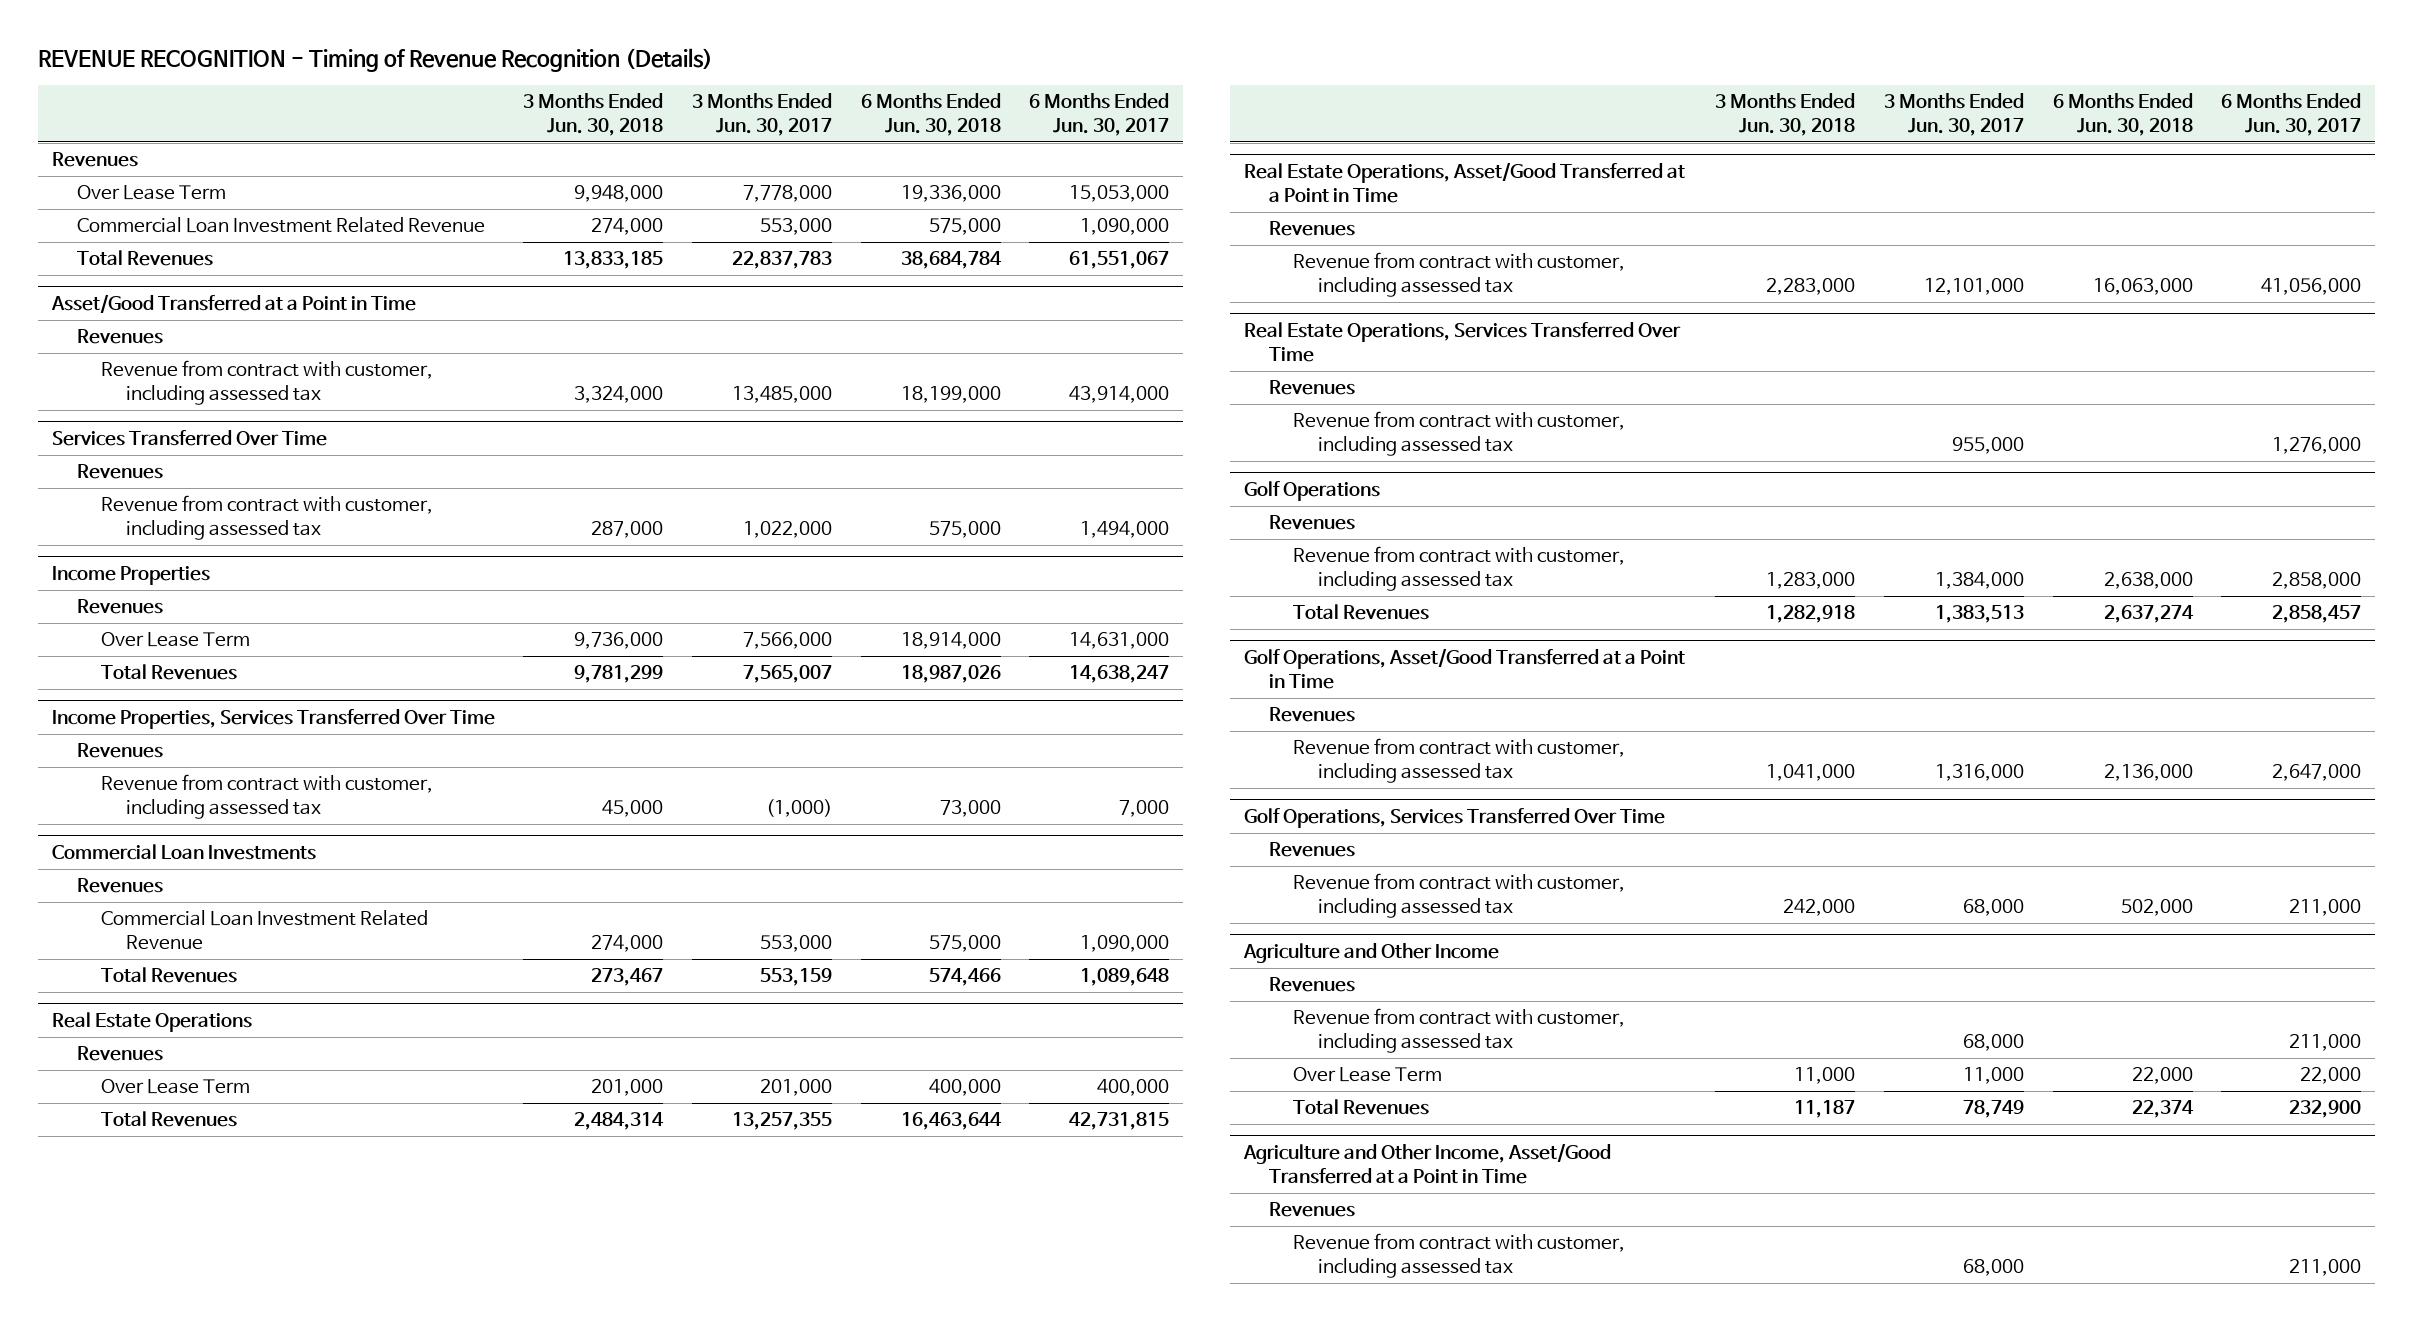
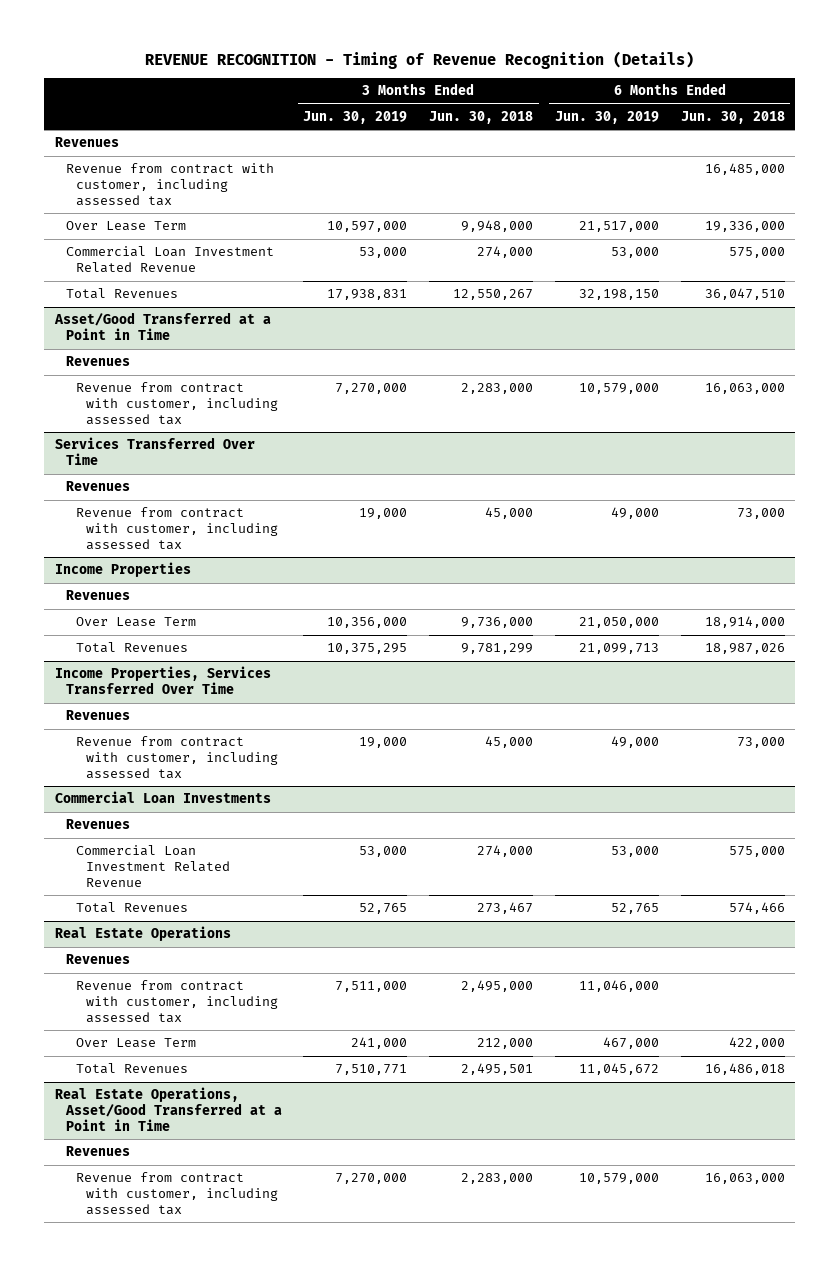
- | 3 Months Ended Jun. 30, 2018 | 3 Months Ended Jun. 30, 2017 | 6 Months Ended Jun. 30, 2018 | 6 Months Ended Jun. 30, 2017
+ | 3 Months Ended Jun. 30, 2019 | 3 Months Ended Jun. 30, 2018 | 6 Months Ended Jun. 30, 2019 | 6 Months Ended Jun. 30, 2018
+ Revenue from contract with customer, including assessed tax | | | | 16,485,000
- Total Revenues | 13,833,185 | 22,837,783 | 38,684,784 | 61,551,067
+ Total Revenues | 17,938,831 | 12,550,267 | 32,198,150 | 36,047,510
@ Asset/Good Transferred at a Point in Time
- Revenue from contract with customer, including assessed tax | 3,324,000 | 13,485,000 | 18,199,000 | 43,914,000
+ Revenue from contract with customer, including assessed tax | 7,270,000 | 2,283,000 | 10,579,000 | 16,063,000
@ Services Transferred Over Time
- Revenue from contract with customer, including assessed tax | 287,000 | 1,022,000 | 575,000 | 1,494,000
+ Revenue from contract with customer, including assessed tax | 19,000 | 45,000 | 49,000 | 73,000
@ Real Estate Operations
- Over Lease Term | 201,000 | 201,000 | 400,000 | 400,000
- Total Revenues | 2,484,314 | 13,257,355 | 16,463,644 | 42,731,815
+ Revenue from contract with customer, including assessed tax | 7,511,000 | 2,495,000 | 11,046,000 |
+ Over Lease Term | 241,000 | 212,000 | 467,000 | 422,000
+ Total Revenues | 7,510,771 | 2,495,501 | 11,045,672 | 16,486,018
- Real Estate Operations, Services Transferred Over Time
- Revenues
- Revenue from contract with customer, including assessed tax | | 955,000 | | 1,276,000
- Golf Operations
- Revenues
- Revenue from contract with customer, including assessed tax | 1,283,000 | 1,384,000 | 2,638,000 | 2,858,000
- Total Revenues | 1,282,918 | 1,383,513 | 2,637,274 | 2,858,457
- Golf Operations, Asset/Good Transferred at a Point in Time
- Revenues
- Revenue from contract with customer, including assessed tax | 1,041,000 | 1,316,000 | 2,136,000 | 2,647,000
- Golf Operations, Services Transferred Over Time
- Revenues
- Revenue from contract with customer, including assessed tax | 242,000 | 68,000 | 502,000 | 211,000
- Agriculture and Other Income
- Revenues
- Revenue from contract with customer, including assessed tax | | 68,000 | | 211,000
- Over Lease Term | 11,000 | 11,000 | 22,000 | 22,000
- Total Revenues | 11,187 | 78,749 | 22,374 | 232,900
- Agriculture and Other Income, Asset/Good Transferred at a Point in Time
- Revenues
- Revenue from contract with customer, including assessed tax | | 68,000 | | 211,000

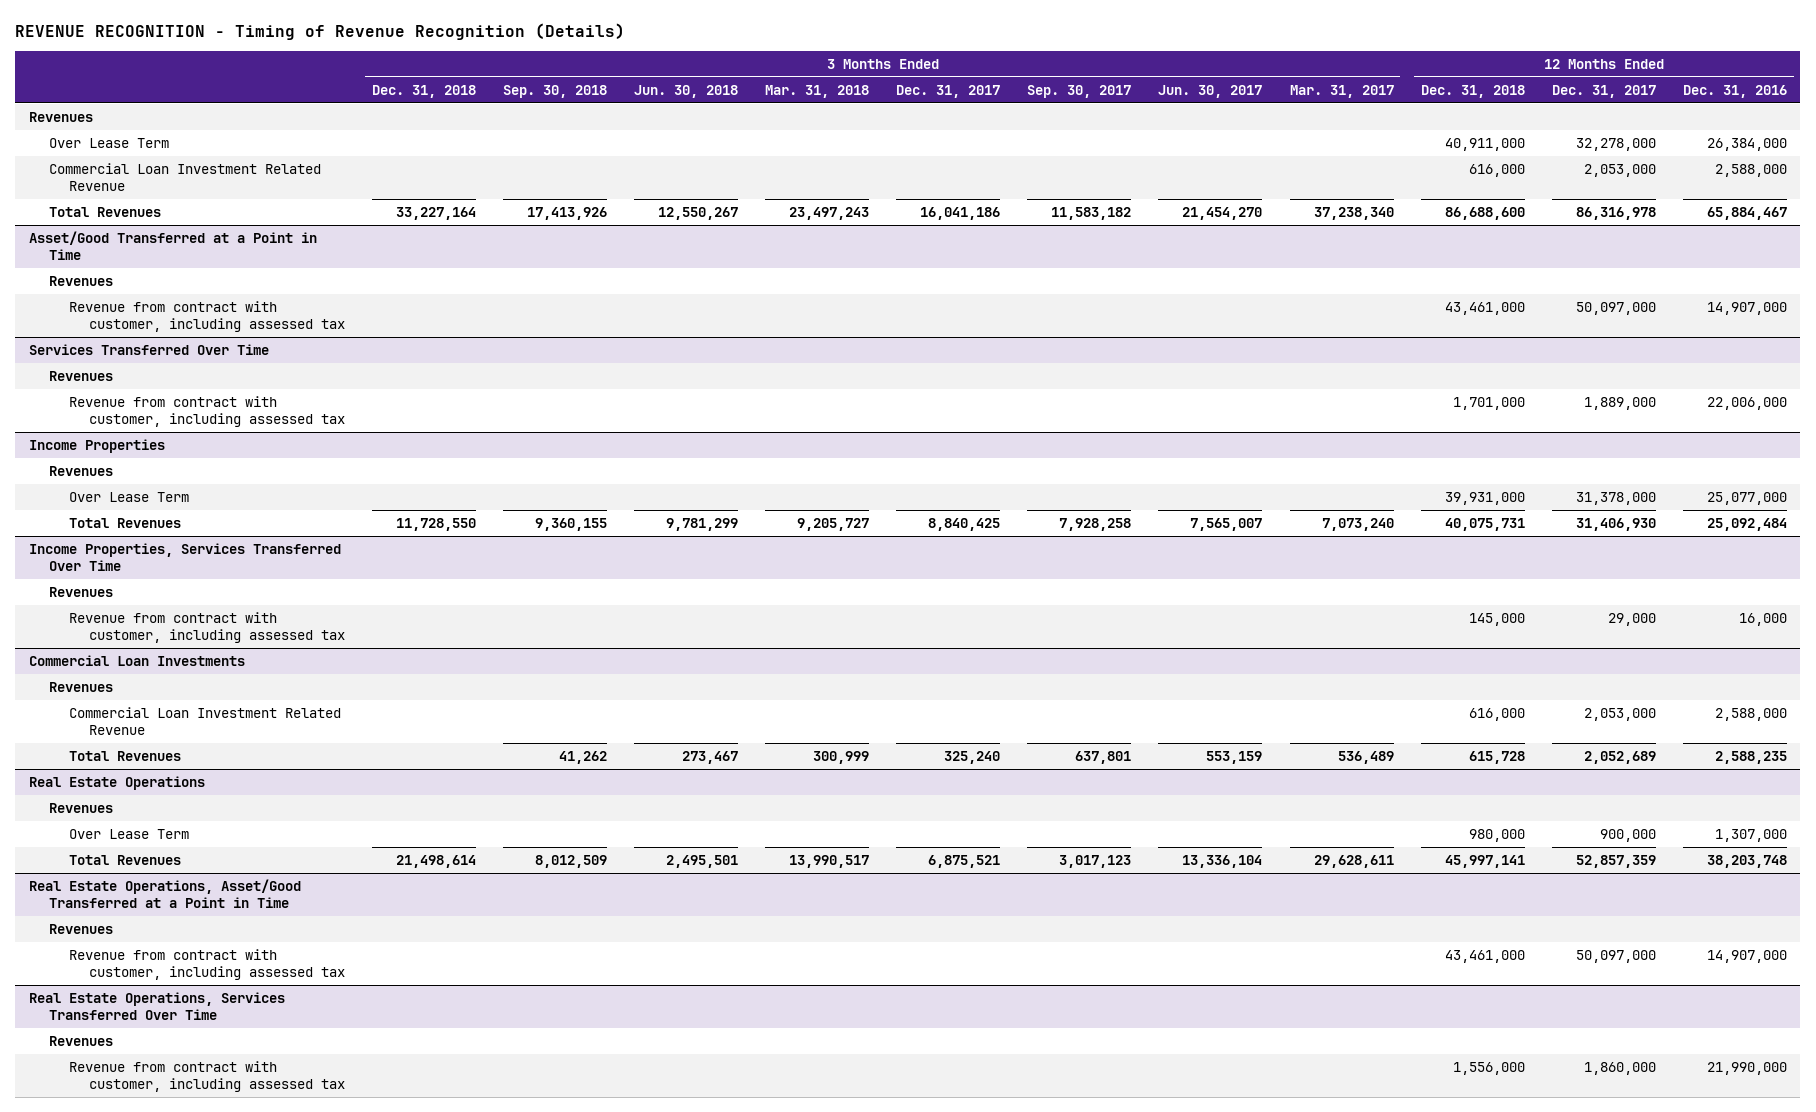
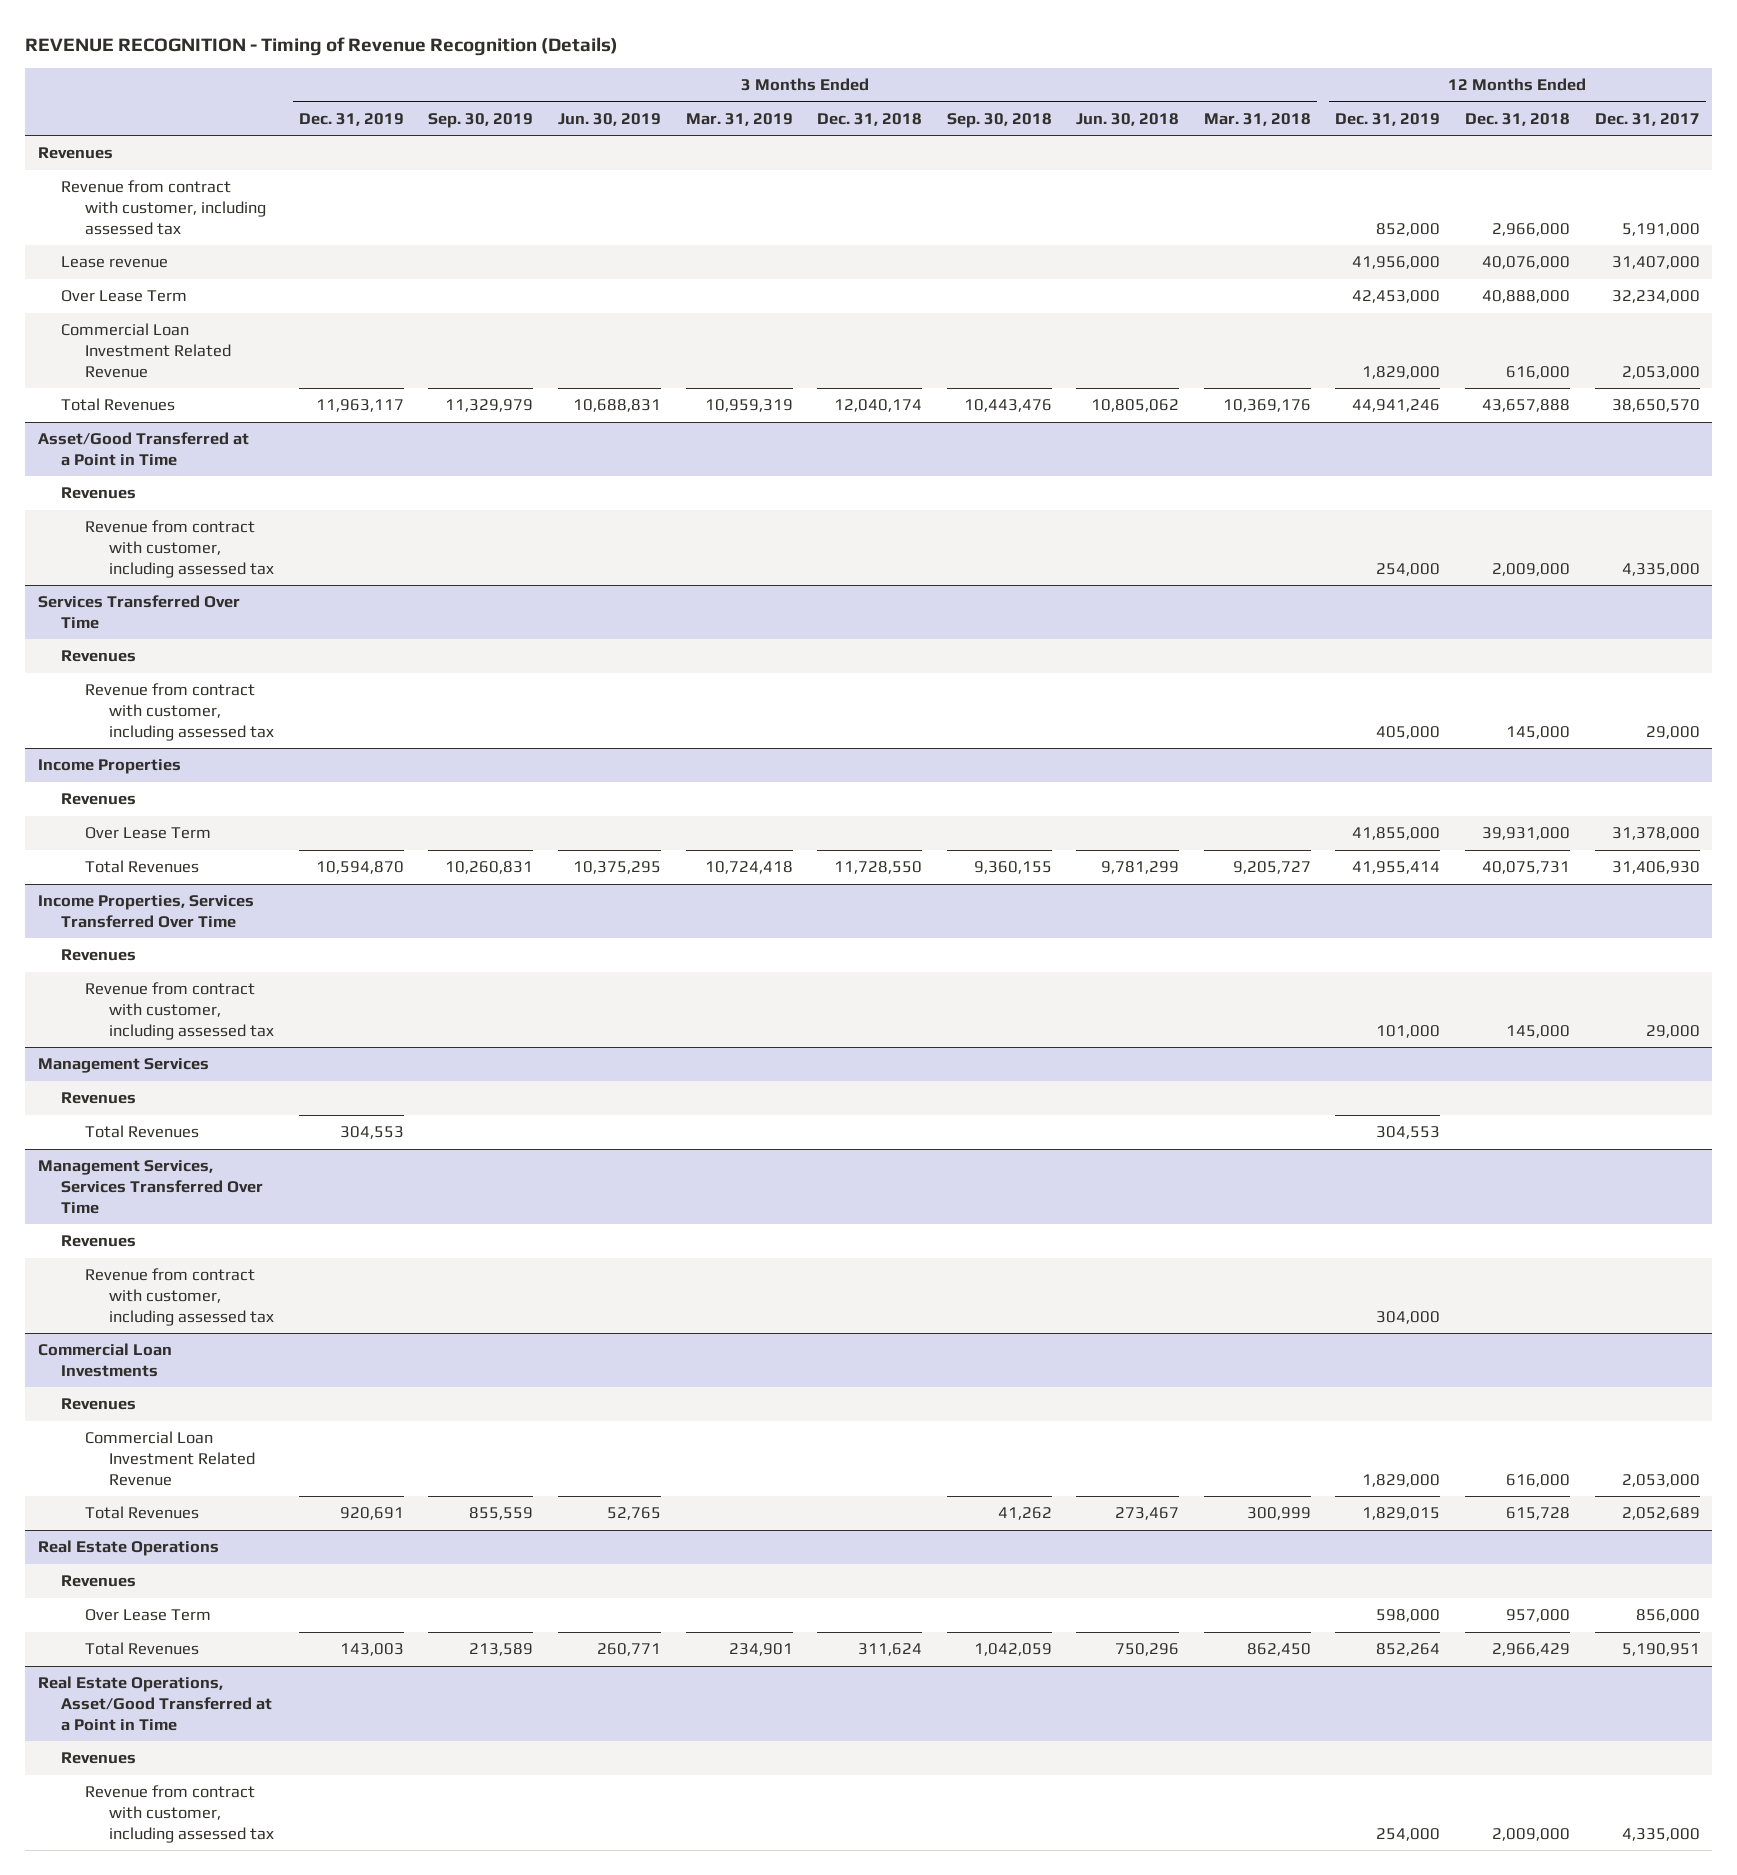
- | 3 Months Ended Dec. 31, 2018 | 3 Months Ended Sep. 30, 2018 | 3 Months Ended Jun. 30, 2018 | 3 Months Ended Mar. 31, 2018 | 3 Months Ended Dec. 31, 2017 | 3 Months Ended Sep. 30, 2017 | 3 Months Ended Jun. 30, 2017 | 3 Months Ended Mar. 31, 2017 | 12 Months Ended Dec. 31, 2018 | 12 Months Ended Dec. 31, 2017 | 12 Months Ended Dec. 31, 2016
+ | 3 Months Ended Dec. 31, 2019 | 3 Months Ended Sep. 30, 2019 | 3 Months Ended Jun. 30, 2019 | 3 Months Ended Mar. 31, 2019 | 3 Months Ended Dec. 31, 2018 | 3 Months Ended Sep. 30, 2018 | 3 Months Ended Jun. 30, 2018 | 3 Months Ended Mar. 31, 2018 | 12 Months Ended Dec. 31, 2019 | 12 Months Ended Dec. 31, 2018 | 12 Months Ended Dec. 31, 2017
- Over Lease Term | | | | | | | | | 40,911,000 | 32,278,000 | 26,384,000
+ Revenue from contract with customer, including assessed tax | | | | | | | | | 852,000 | 2,966,000 | 5,191,000
+ Lease revenue | | | | | | | | | 41,956,000 | 40,076,000 | 31,407,000
+ Over Lease Term | | | | | | | | | 42,453,000 | 40,888,000 | 32,234,000
- Total Revenues | 33,227,164 | 17,413,926 | 12,550,267 | 23,497,243 | 16,041,186 | 11,583,182 | 21,454,270 | 37,238,340 | 86,688,600 | 86,316,978 | 65,884,467
+ Total Revenues | 11,963,117 | 11,329,979 | 10,688,831 | 10,959,319 | 12,040,174 | 10,443,476 | 10,805,062 | 10,369,176 | 44,941,246 | 43,657,888 | 38,650,570
@ Asset/Good Transferred at a Point in Time
- Revenue from contract with customer, including assessed tax | | | | | | | | | 43,461,000 | 50,097,000 | 14,907,000
+ Revenue from contract with customer, including assessed tax | | | | | | | | | 254,000 | 2,009,000 | 4,335,000
@ Services Transferred Over Time
- Revenue from contract with customer, including assessed tax | | | | | | | | | 1,701,000 | 1,889,000 | 22,006,000
+ Revenue from contract with customer, including assessed tax | | | | | | | | | 405,000 | 145,000 | 29,000
+ Management Services
+ Revenues
+ Total Revenues | 304,553 | | | | | | | | 304,553 | |
+ Management Services, Services Transferred Over Time
+ Revenues
+ Revenue from contract with customer, including assessed tax | | | | | | | | | 304,000 | |
@ Real Estate Operations
- Over Lease Term | | | | | | | | | 980,000 | 900,000 | 1,307,000
- Total Revenues | 21,498,614 | 8,012,509 | 2,495,501 | 13,990,517 | 6,875,521 | 3,017,123 | 13,336,104 | 29,628,611 | 45,997,141 | 52,857,359 | 38,203,748
+ Over Lease Term | | | | | | | | | 598,000 | 957,000 | 856,000
+ Total Revenues | 143,003 | 213,589 | 260,771 | 234,901 | 311,624 | 1,042,059 | 750,296 | 862,450 | 852,264 | 2,966,429 | 5,190,951
@ Real Estate Operations, Asset/Good Transferred at a Point in Time
- Revenue from contract with customer, including assessed tax | | | | | | | | | 43,461,000 | 50,097,000 | 14,907,000
- Real Estate Operations, Services Transferred Over Time
- Revenues
- Revenue from contract with customer, including assessed tax | | | | | | | | | 1,556,000 | 1,860,000 | 21,990,000
@ Real Estate Operations, Asset/Good Transferred at a Point in Time
+ Revenue from contract with customer, including assessed tax | | | | | | | | | 254,000 | 2,009,000 | 4,335,000

